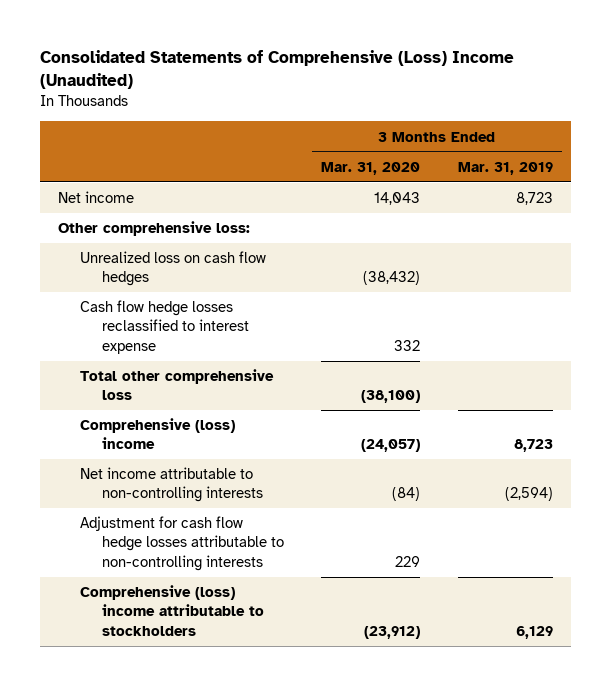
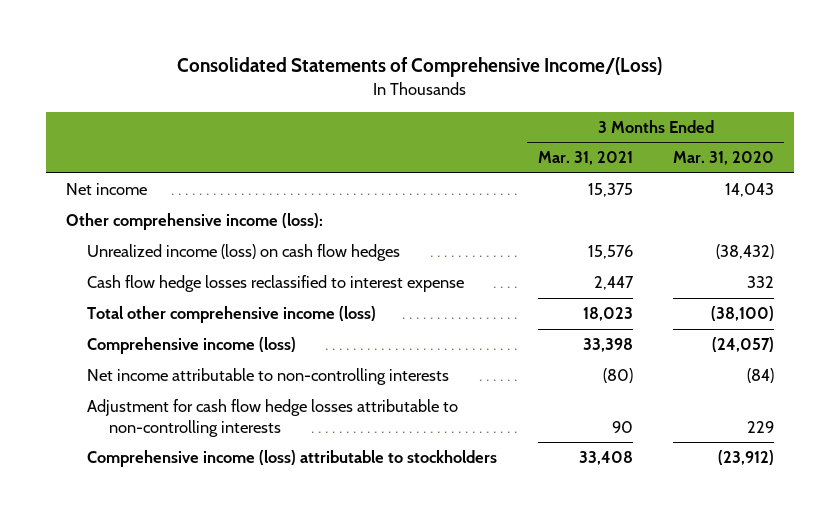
- Consolidated Statements of Comprehensive (Loss) Income (Unaudited)
+ Consolidated Statements of Comprehensive Income/(Loss)
- | 3 Months Ended Mar. 31, 2020 | 3 Months Ended Mar. 31, 2019
+ | 3 Months Ended Mar. 31, 2021 | 3 Months Ended Mar. 31, 2020
- Other comprehensive loss:
- Unrealized loss on cash flow hedges | (38,432) |
+ Other comprehensive income (loss):
+ Unrealized income (loss) on cash flow hedges | 15,576 | (38,432)
- Total other comprehensive loss | (38,100) |
- Comprehensive (loss) income | (24,057) | 8,723
+ Total other comprehensive income (loss) | 18,023 | (38,100)
+ Comprehensive income (loss) | 33,398 | (24,057)
- Comprehensive (loss) income attributable to stockholders | (23,912) | 6,129
+ Comprehensive income (loss) attributable to stockholders | 33,408 | (23,912)

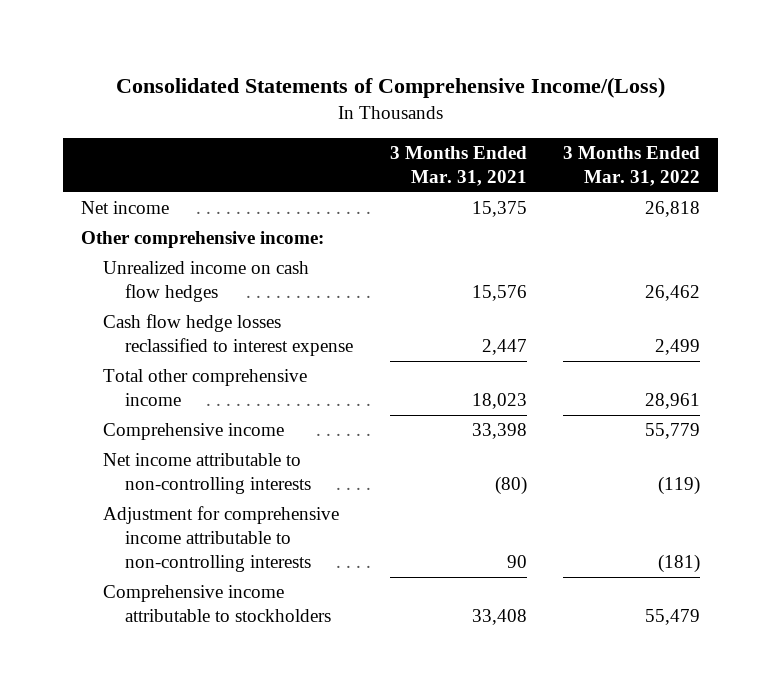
- | 3 Months Ended Mar. 31, 2021 | 3 Months Ended Mar. 31, 2020
+ | 3 Months Ended Mar. 31, 2021 | 3 Months Ended Mar. 31, 2022
- Other comprehensive income (loss):
- Unrealized income (loss) on cash flow hedges | 15,576 | (38,432)
+ Other comprehensive income:
+ Unrealized income on cash flow hedges | 15,576 | 26,462
- Total other comprehensive income (loss) | 18,023 | (38,100)
- Comprehensive income (loss) | 33,398 | (24,057)
+ Total other comprehensive income | 18,023 | 28,961
+ Comprehensive income | 33,398 | 55,779
- Adjustment for cash flow hedge losses attributable to non-controlling interests | 90 | 229
- Comprehensive income (loss) attributable to stockholders | 33,408 | (23,912)
+ Adjustment for comprehensive income attributable to non-controlling interests | 90 | (181)
+ Comprehensive income attributable to stockholders | 33,408 | 55,479

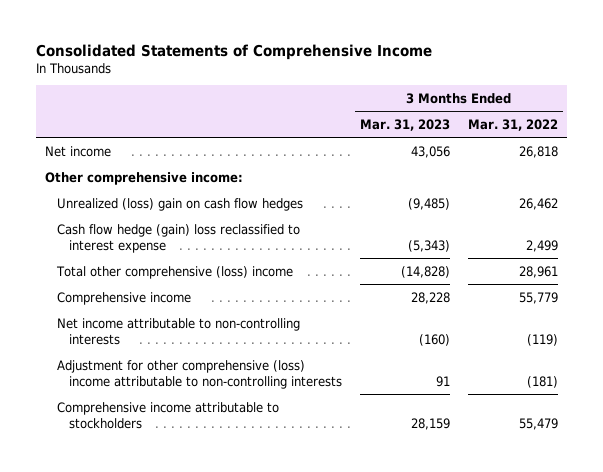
- Consolidated Statements of Comprehensive Income/(Loss)
+ Consolidated Statements of Comprehensive Income
- | 3 Months Ended Mar. 31, 2021 | 3 Months Ended Mar. 31, 2022
+ | 3 Months Ended Mar. 31, 2023 | 3 Months Ended Mar. 31, 2022
- Unrealized income on cash flow hedges | 15,576 | 26,462
- Cash flow hedge losses reclassified to interest expense | 2,447 | 2,499
- Total other comprehensive income | 18,023 | 28,961
+ Unrealized (loss) gain on cash flow hedges | (9,485) | 26,462
+ Cash flow hedge (gain) loss reclassified to interest expense | (5,343) | 2,499
+ Total other comprehensive (loss) income | (14,828) | 28,961
- Adjustment for comprehensive income attributable to non-controlling interests | 90 | (181)
+ Adjustment for other comprehensive (loss) income attributable to non-controlling interests | 91 | (181)

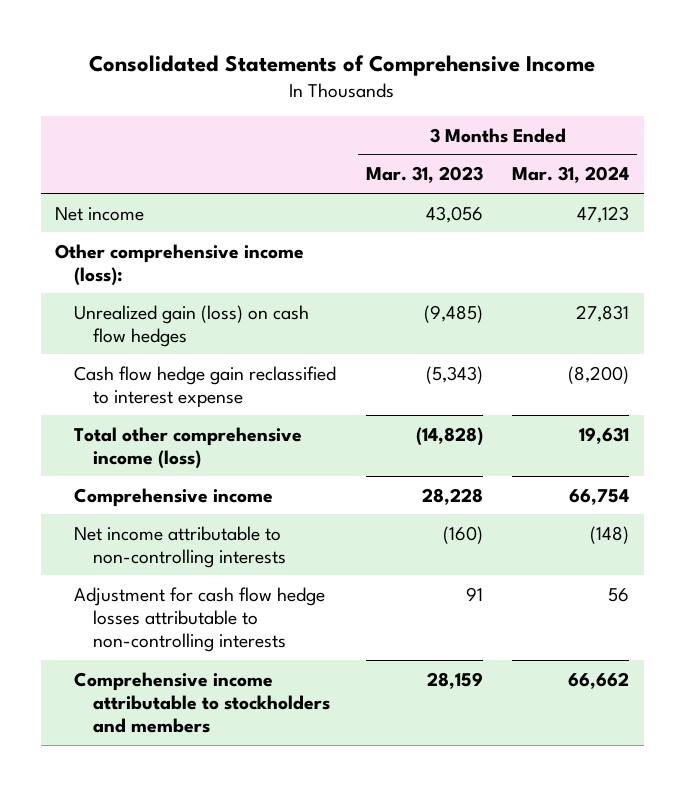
- | 3 Months Ended Mar. 31, 2023 | 3 Months Ended Mar. 31, 2022
+ | 3 Months Ended Mar. 31, 2023 | 3 Months Ended Mar. 31, 2024
- Other comprehensive income:
- Unrealized (loss) gain on cash flow hedges | (9,485) | 26,462
- Cash flow hedge (gain) loss reclassified to interest expense | (5,343) | 2,499
- Total other comprehensive (loss) income | (14,828) | 28,961
+ Other comprehensive income (loss):
+ Unrealized gain (loss) on cash flow hedges | (9,485) | 27,831
+ Cash flow hedge gain reclassified to interest expense | (5,343) | (8,200)
+ Total other comprehensive income (loss) | (14,828) | 19,631
- Adjustment for other comprehensive (loss) income attributable to non-controlling interests | 91 | (181)
- Comprehensive income attributable to stockholders | 28,159 | 55,479
+ Adjustment for cash flow hedge losses attributable to non-controlling interests | 91 | 56
+ Comprehensive income attributable to stockholders and members | 28,159 | 66,662

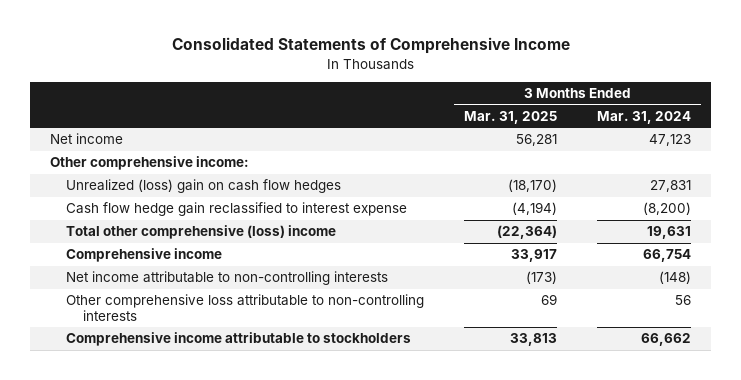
- | 3 Months Ended Mar. 31, 2023 | 3 Months Ended Mar. 31, 2024
+ | 3 Months Ended Mar. 31, 2025 | 3 Months Ended Mar. 31, 2024
- Other comprehensive income (loss):
- Unrealized gain (loss) on cash flow hedges | (9,485) | 27,831
+ Other comprehensive income:
+ Unrealized (loss) gain on cash flow hedges | (18,170) | 27,831
- Total other comprehensive income (loss) | (14,828) | 19,631
+ Total other comprehensive (loss) income | (22,364) | 19,631
- Adjustment for cash flow hedge losses attributable to non-controlling interests | 91 | 56
- Comprehensive income attributable to stockholders and members | 28,159 | 66,662
+ Other comprehensive loss attributable to non-controlling interests | 69 | 56
+ Comprehensive income attributable to stockholders | 33,813 | 66,662

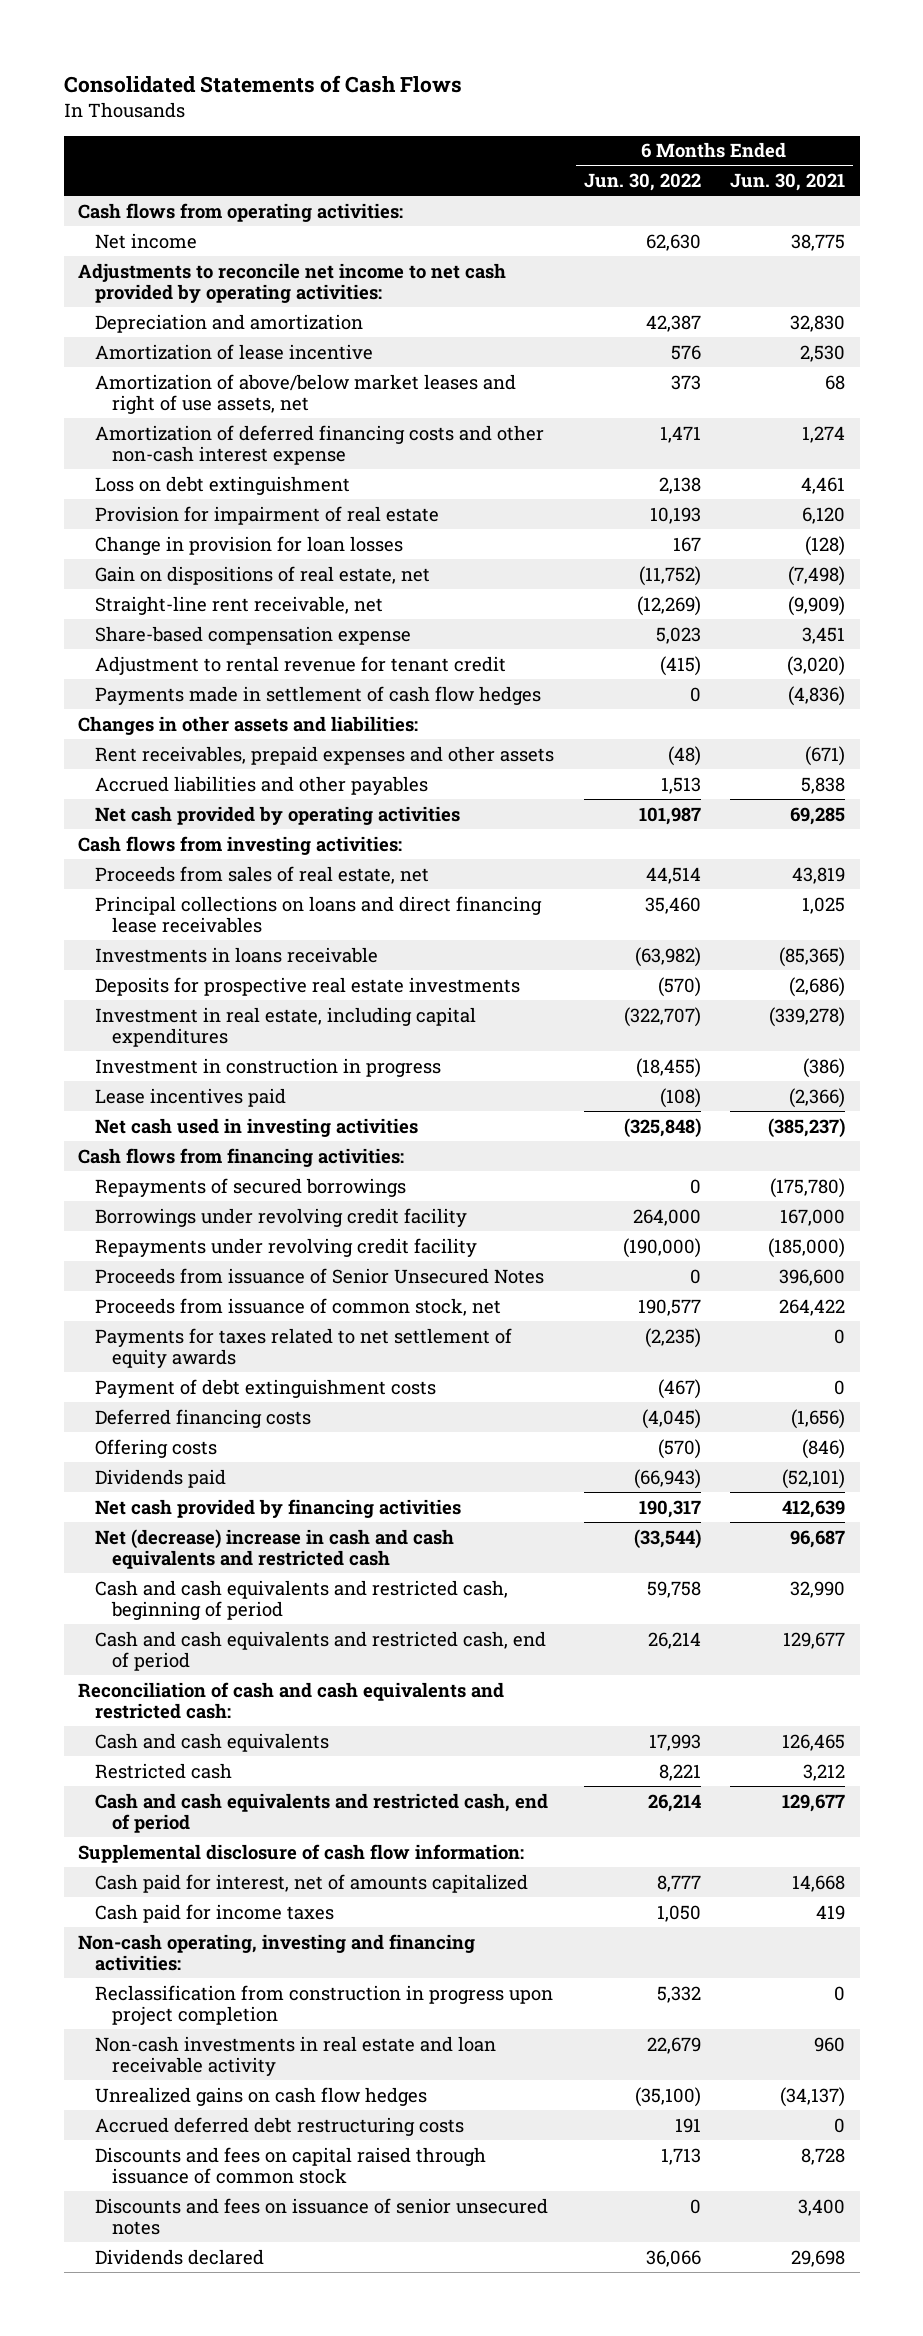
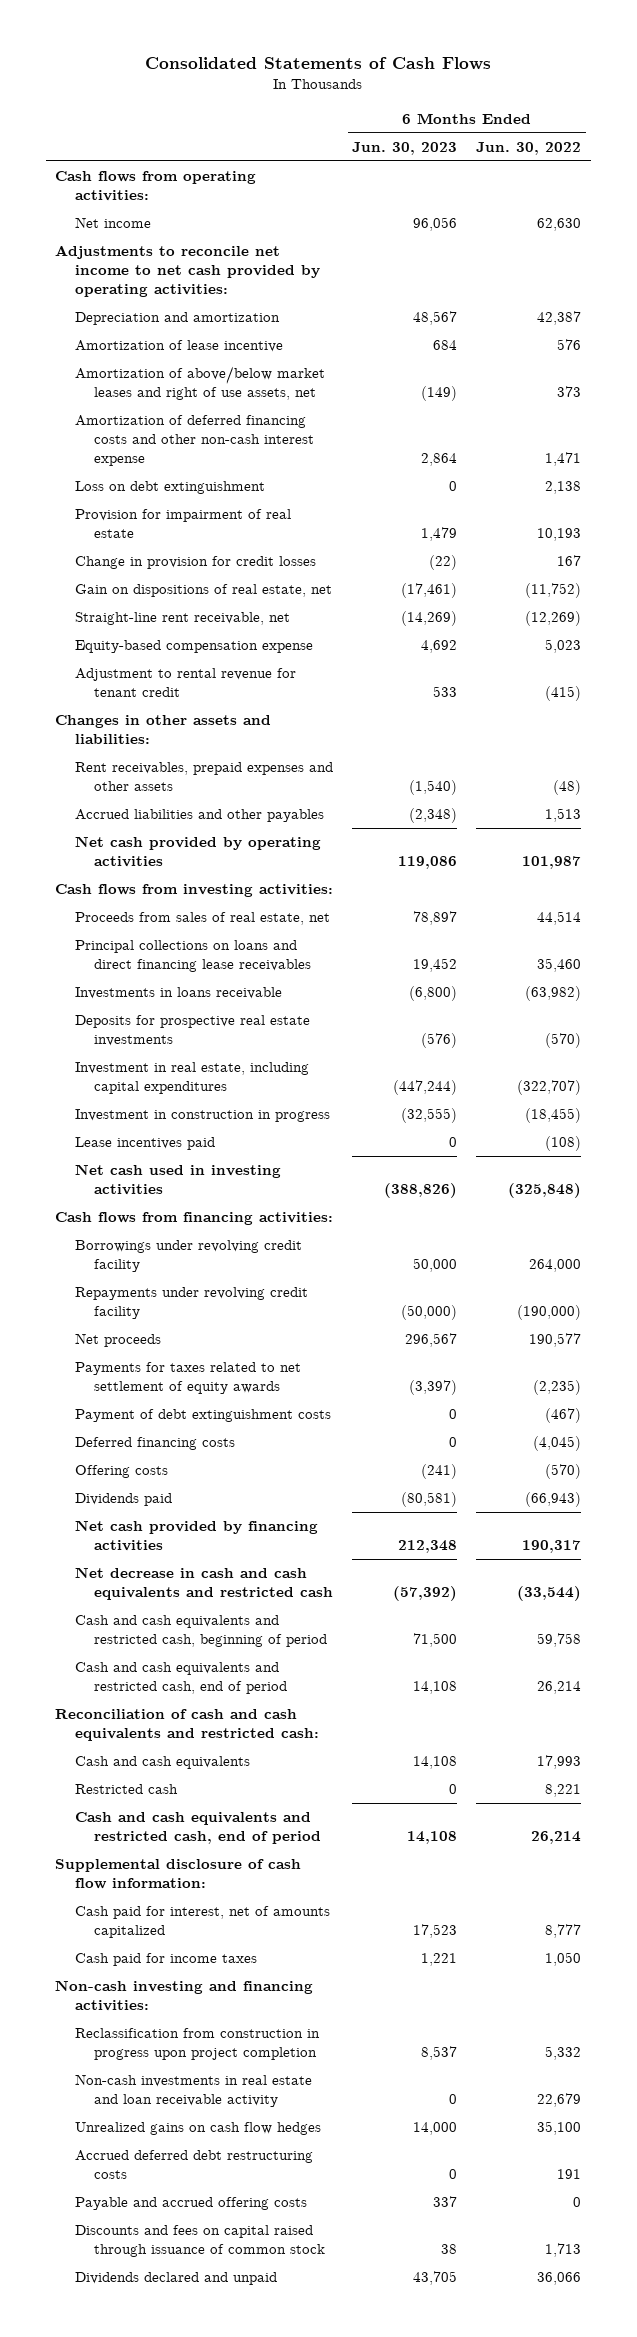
- | 6 Months Ended Jun. 30, 2022 | 6 Months Ended Jun. 30, 2021
+ | 6 Months Ended Jun. 30, 2023 | 6 Months Ended Jun. 30, 2022
- Change in provision for loan losses | 167 | (128)
+ Change in provision for credit losses | (22) | 167
- Share-based compensation expense | 5,023 | 3,451
+ Equity-based compensation expense | 4,692 | 5,023
- Payments made in settlement of cash flow hedges | 0 | (4,836)
- Repayments of secured borrowings | 0 | (175,780)
- Proceeds from issuance of Senior Unsecured Notes | 0 | 396,600
- Proceeds from issuance of common stock, net | 190,577 | 264,422
+ Net proceeds | 296,567 | 190,577
- Net (decrease) increase in cash and cash equivalents and restricted cash | (33,544) | 96,687
+ Net decrease in cash and cash equivalents and restricted cash | (57,392) | (33,544)
- Non-cash operating, investing and financing activities:
+ Non-cash investing and financing activities:
- Unrealized gains on cash flow hedges | (35,100) | (34,137)
+ Unrealized gains on cash flow hedges | 14,000 | 35,100
+ Payable and accrued offering costs | 337 | 0
- Discounts and fees on issuance of senior unsecured notes | 0 | 3,400
- Dividends declared | 36,066 | 29,698
+ Dividends declared and unpaid | 43,705 | 36,066

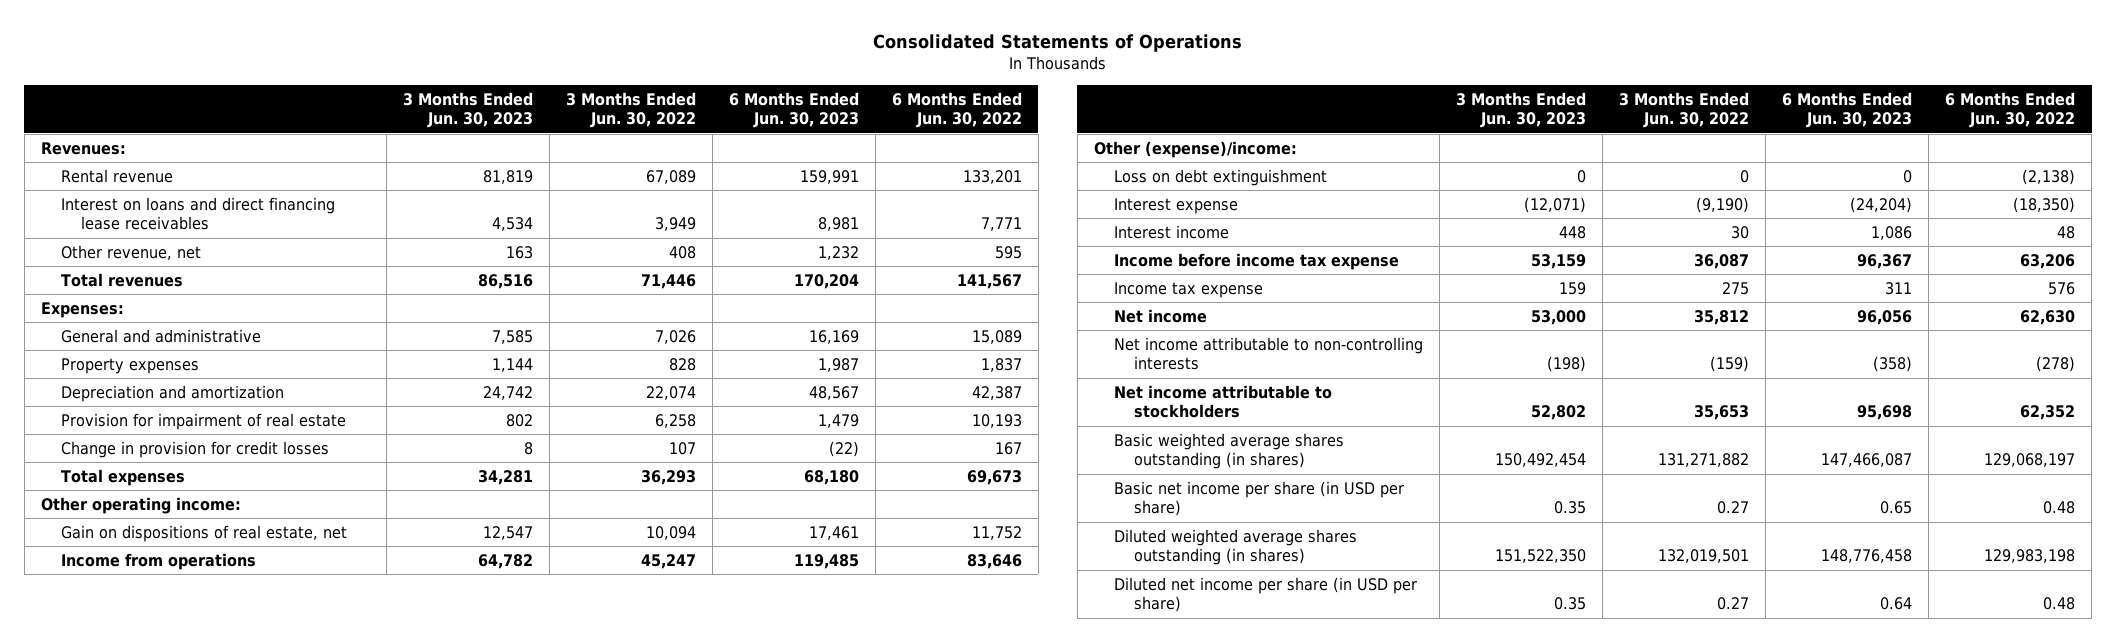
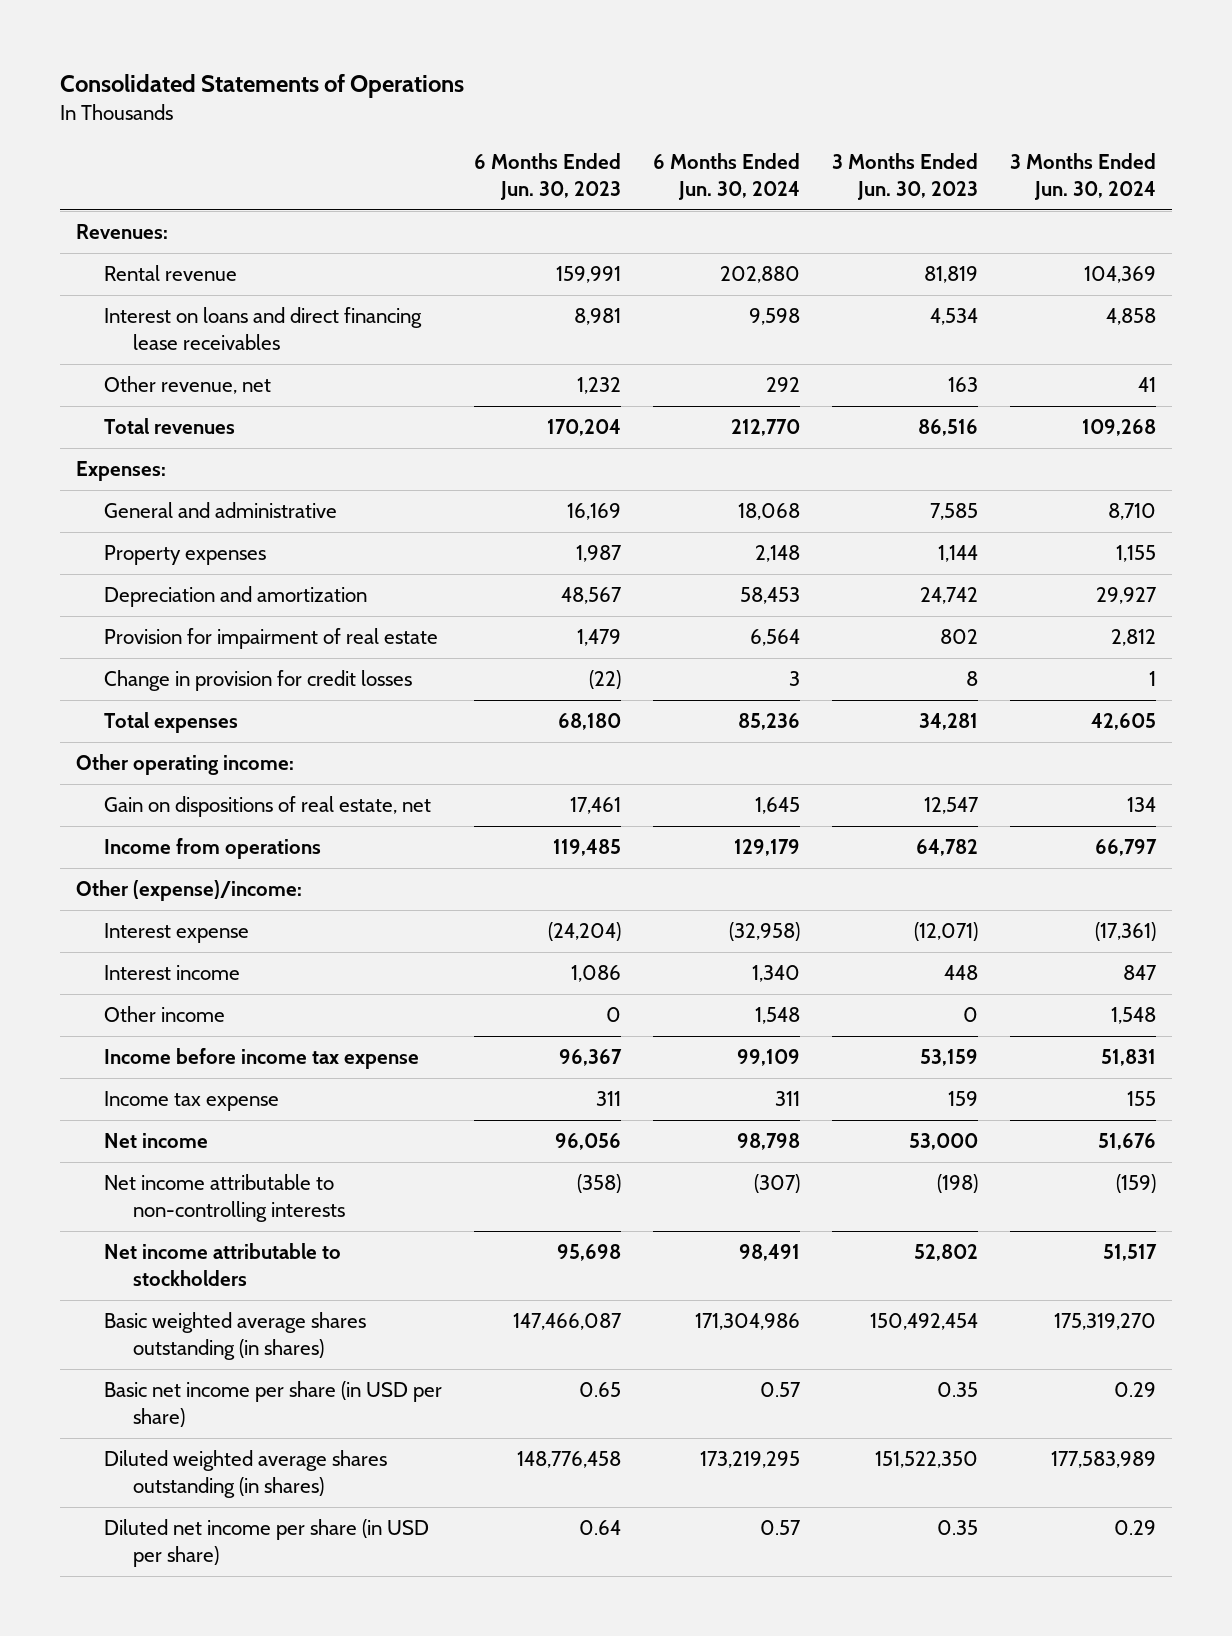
- | 3 Months Ended Jun. 30, 2023 | 3 Months Ended Jun. 30, 2022 | 6 Months Ended Jun. 30, 2023 | 6 Months Ended Jun. 30, 2022
+ | 6 Months Ended Jun. 30, 2023 | 6 Months Ended Jun. 30, 2024 | 3 Months Ended Jun. 30, 2023 | 3 Months Ended Jun. 30, 2024
- Loss on debt extinguishment | 0 | 0 | 0 | (2,138)
+ Other income | 0 | 1,548 | 0 | 1,548

